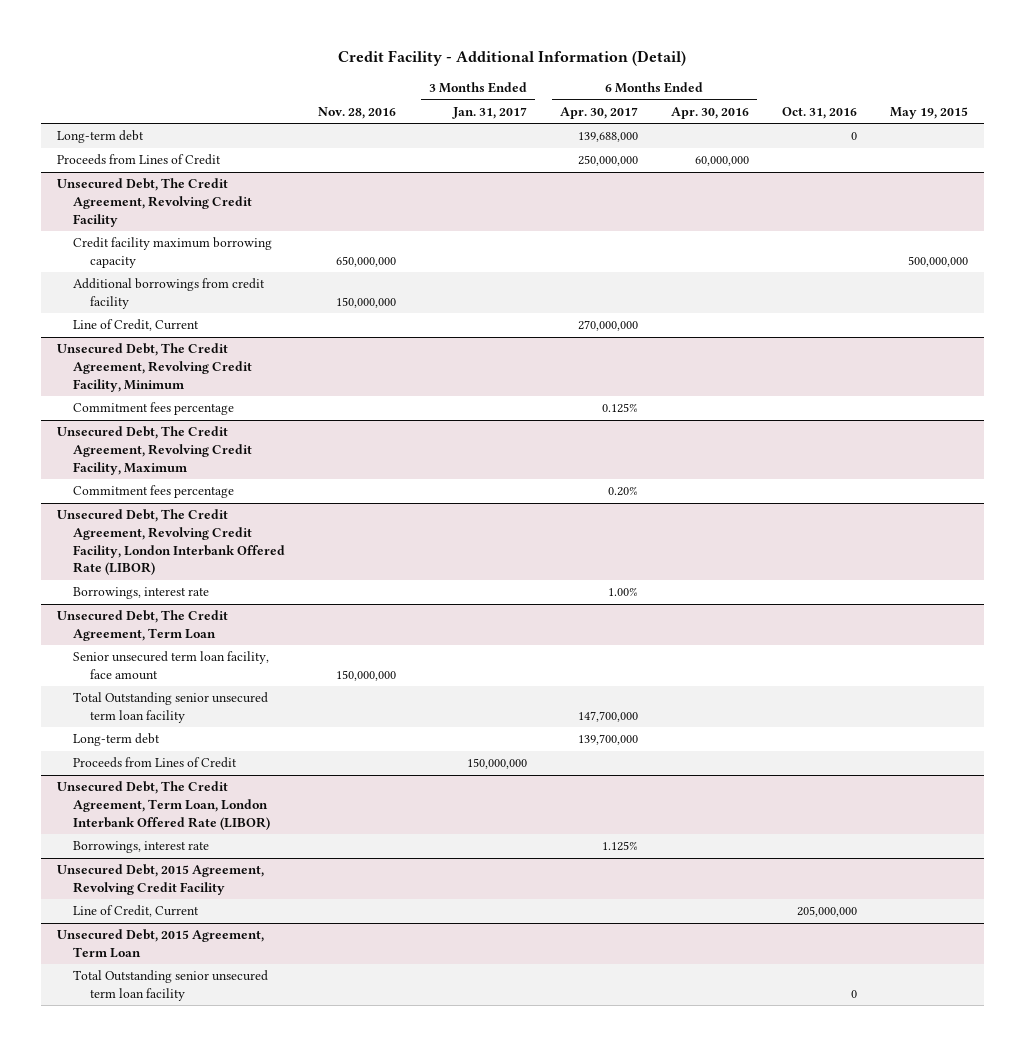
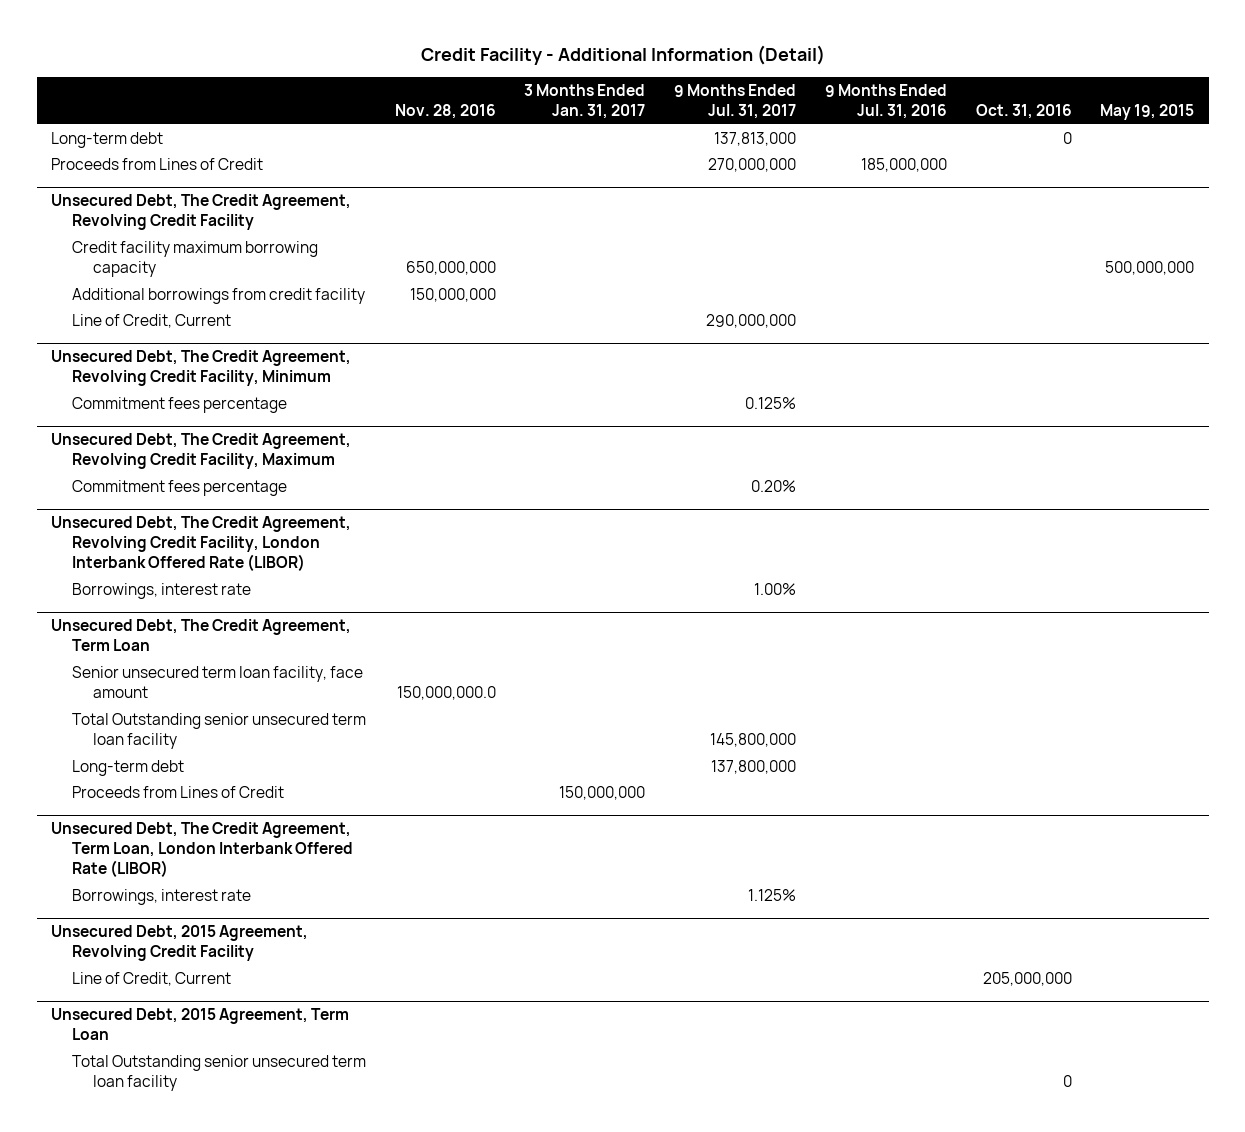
- | Nov. 28, 2016 | 3 Months Ended Jan. 31, 2017 | 6 Months Ended Apr. 30, 2017 | 6 Months Ended Apr. 30, 2016 | Oct. 31, 2016 | May 19, 2015
+ | Nov. 28, 2016 | 3 Months Ended Jan. 31, 2017 | 9 Months Ended Jul. 31, 2017 | 9 Months Ended Jul. 31, 2016 | Oct. 31, 2016 | May 19, 2015
@ Unsecured Debt, The Credit Agreement, Term Loan
- Senior unsecured term loan facility, face amount | 150,000,000 | | | | |
+ Senior unsecured term loan facility, face amount | 150,000,000.0 | | | | |

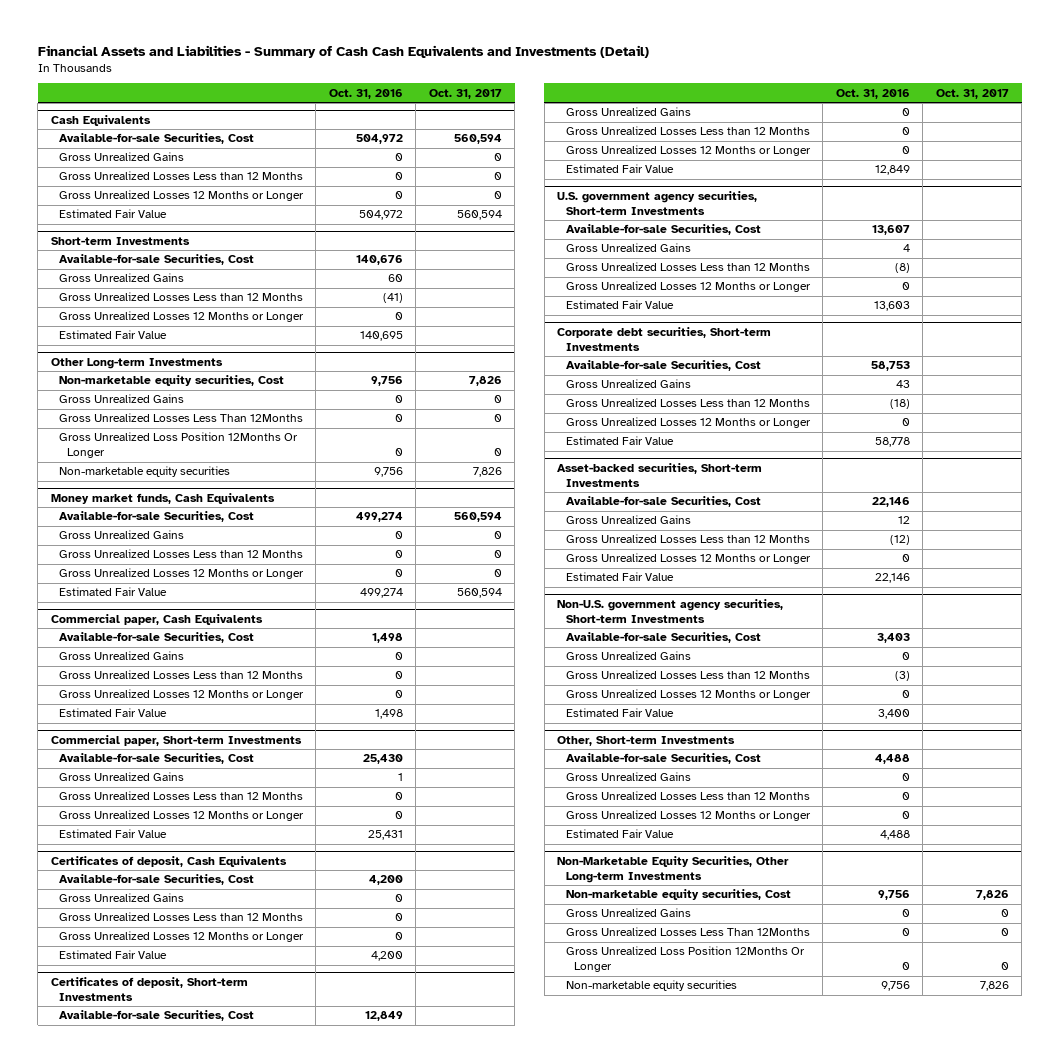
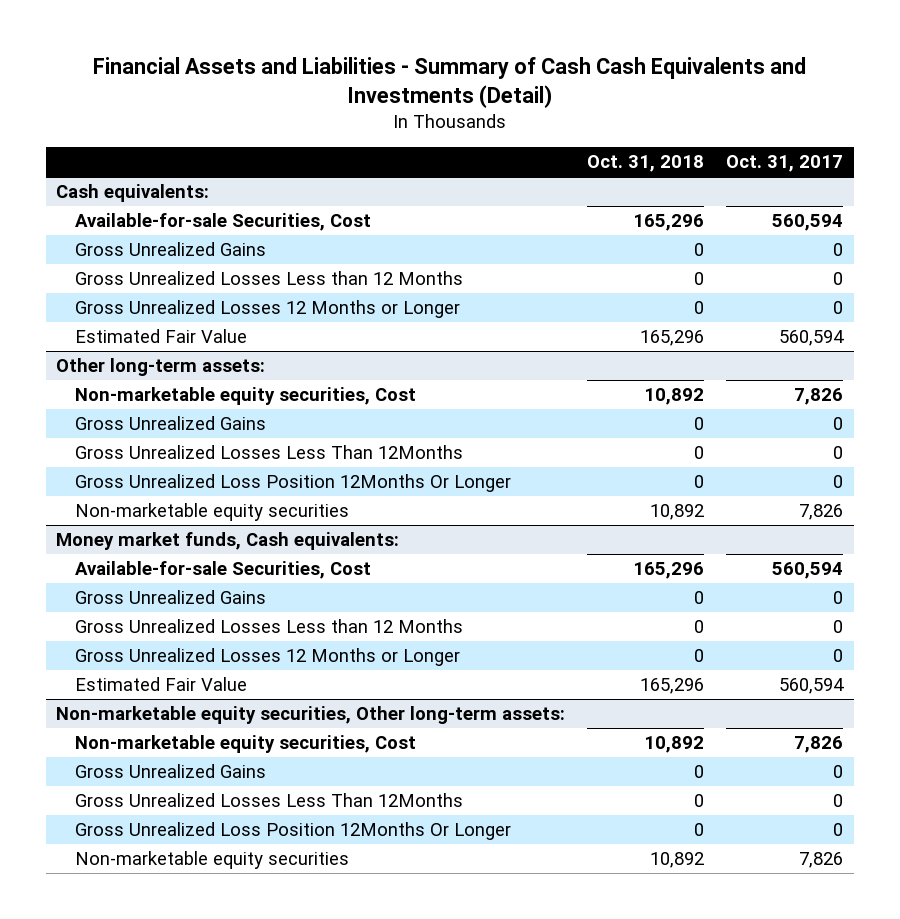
- | Oct. 31, 2016 | Oct. 31, 2017
+ | Oct. 31, 2018 | Oct. 31, 2017
- Cash Equivalents
+ Cash equivalents:
- Short-term Investments
- Available-for-sale Securities, Cost | 140,676 |
- Gross Unrealized Gains | 60 |
- Gross Unrealized Losses Less than 12 Months | (41) |
- Gross Unrealized Losses 12 Months or Longer | 0 |
- Estimated Fair Value | 140,695 |
- Other Long-term Investments
+ Other long-term assets:
- Money market funds, Cash Equivalents
+ Money market funds, Cash equivalents:
- Commercial paper, Cash Equivalents
- Available-for-sale Securities, Cost | 1,498 |
- Gross Unrealized Gains | 0 |
- Gross Unrealized Losses Less than 12 Months | 0 |
- Gross Unrealized Losses 12 Months or Longer | 0 |
- Estimated Fair Value | 1,498 |
- Commercial paper, Short-term Investments
- Available-for-sale Securities, Cost | 25,430 |
- Gross Unrealized Gains | 1 |
- Gross Unrealized Losses Less than 12 Months | 0 |
- Gross Unrealized Losses 12 Months or Longer | 0 |
- Estimated Fair Value | 25,431 |
- Certificates of deposit, Cash Equivalents
- Available-for-sale Securities, Cost | 4,200 |
- Gross Unrealized Gains | 0 |
- Gross Unrealized Losses Less than 12 Months | 0 |
- Gross Unrealized Losses 12 Months or Longer | 0 |
- Estimated Fair Value | 4,200 |
- Certificates of deposit, Short-term Investments
- Available-for-sale Securities, Cost | 12,849 |
- Gross Unrealized Gains | 0 |
- Gross Unrealized Losses Less than 12 Months | 0 |
- Gross Unrealized Losses 12 Months or Longer | 0 |
- Estimated Fair Value | 12,849 |
- U.S. government agency securities, Short-term Investments
- Available-for-sale Securities, Cost | 13,607 |
- Gross Unrealized Gains | 4 |
- Gross Unrealized Losses Less than 12 Months | (8) |
- Gross Unrealized Losses 12 Months or Longer | 0 |
- Estimated Fair Value | 13,603 |
- Corporate debt securities, Short-term Investments
- Available-for-sale Securities, Cost | 58,753 |
- Gross Unrealized Gains | 43 |
- Gross Unrealized Losses Less than 12 Months | (18) |
- Gross Unrealized Losses 12 Months or Longer | 0 |
- Estimated Fair Value | 58,778 |
- Asset-backed securities, Short-term Investments
- Available-for-sale Securities, Cost | 22,146 |
- Gross Unrealized Gains | 12 |
- Gross Unrealized Losses Less than 12 Months | (12) |
- Gross Unrealized Losses 12 Months or Longer | 0 |
- Estimated Fair Value | 22,146 |
- Non-U.S. government agency securities, Short-term Investments
- Available-for-sale Securities, Cost | 3,403 |
- Gross Unrealized Gains | 0 |
- Gross Unrealized Losses Less than 12 Months | (3) |
- Gross Unrealized Losses 12 Months or Longer | 0 |
- Estimated Fair Value | 3,400 |
- Other, Short-term Investments
- Available-for-sale Securities, Cost | 4,488 |
- Gross Unrealized Gains | 0 |
- Gross Unrealized Losses Less than 12 Months | 0 |
- Gross Unrealized Losses 12 Months or Longer | 0 |
- Estimated Fair Value | 4,488 |
- Non-Marketable Equity Securities, Other Long-term Investments
+ Non-marketable equity securities, Other long-term assets:

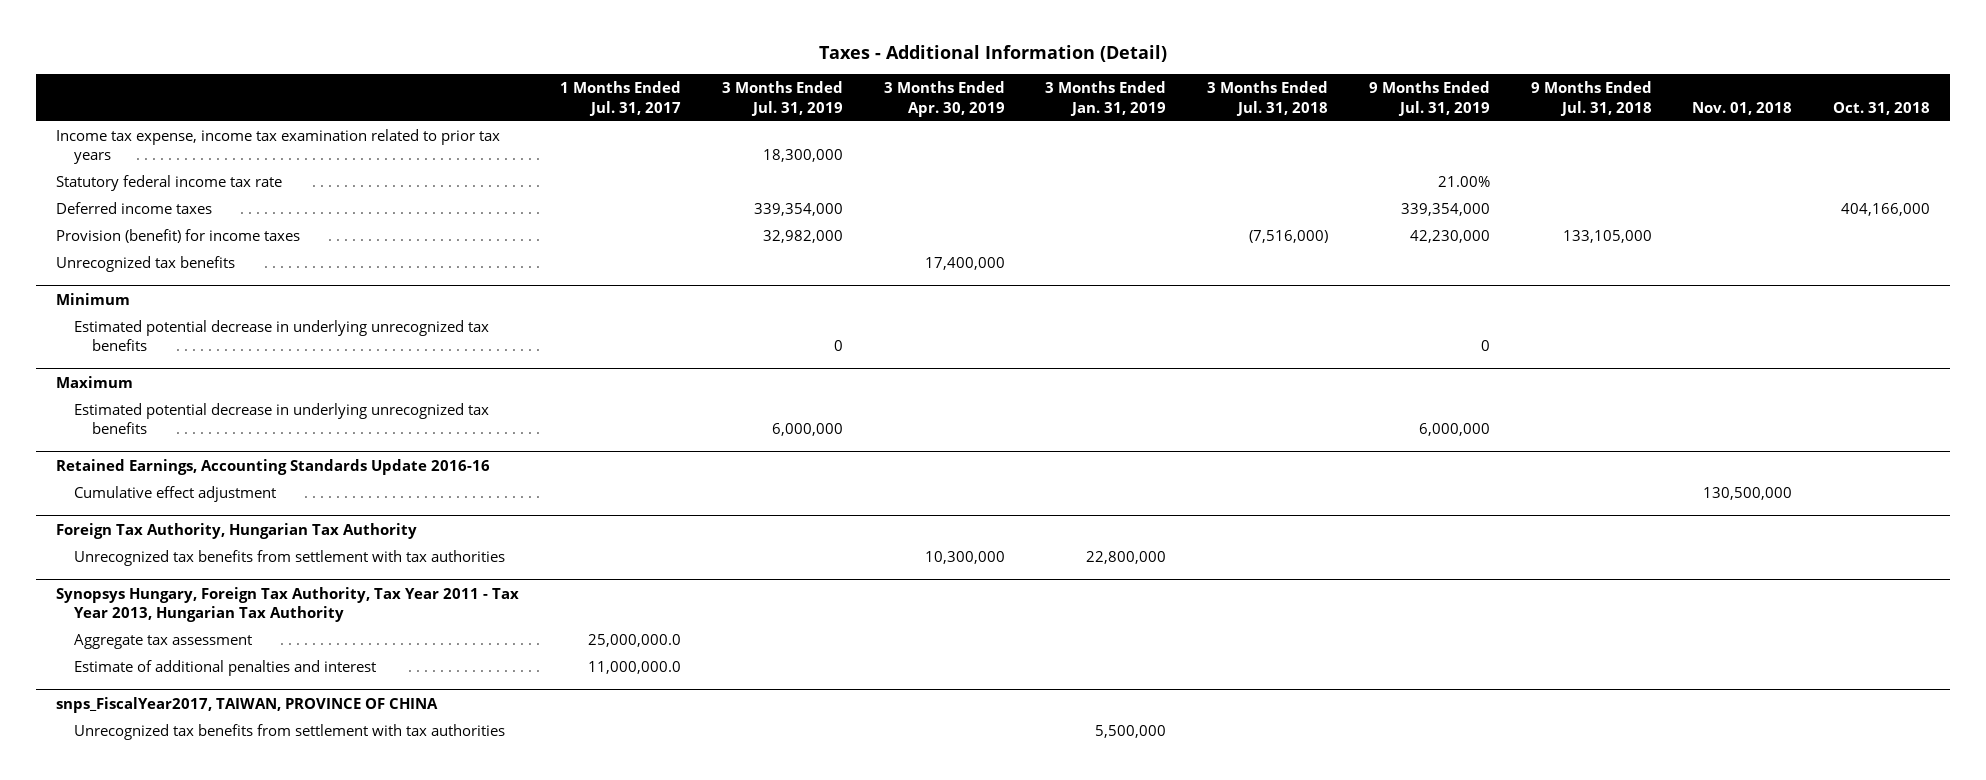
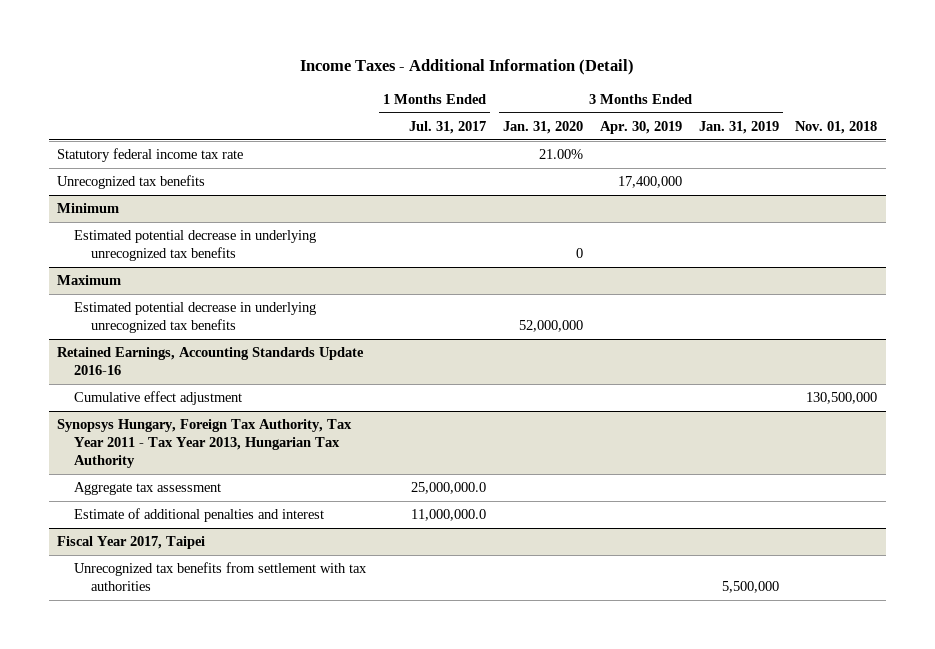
- Taxes - Additional Information (Detail)
+ Income Taxes - Additional Information (Detail)
- | 1 Months Ended Jul. 31, 2017 | 3 Months Ended Jul. 31, 2019 | 3 Months Ended Apr. 30, 2019 | 3 Months Ended Jan. 31, 2019 | 3 Months Ended Jul. 31, 2018 | 9 Months Ended Jul. 31, 2019 | 9 Months Ended Jul. 31, 2018 | Nov. 01, 2018 | Oct. 31, 2018
+ | 1 Months Ended Jul. 31, 2017 | 3 Months Ended Jan. 31, 2020 | 3 Months Ended Apr. 30, 2019 | 3 Months Ended Jan. 31, 2019 | Nov. 01, 2018
- Income tax expense, income tax examination related to prior tax years | | 18,300,000 | | | | | | |
- Deferred income taxes | | 339,354,000 | | | | 339,354,000 | | | 404,166,000
- Provision (benefit) for income taxes | | 32,982,000 | | | (7,516,000) | 42,230,000 | 133,105,000 | |
- Foreign Tax Authority, Hungarian Tax Authority
- Unrecognized tax benefits from settlement with tax authorities | | | 10,300,000 | 22,800,000 | | | | |
- snps_FiscalYear2017, TAIWAN, PROVINCE OF CHINA
+ Fiscal Year 2017, Taipei

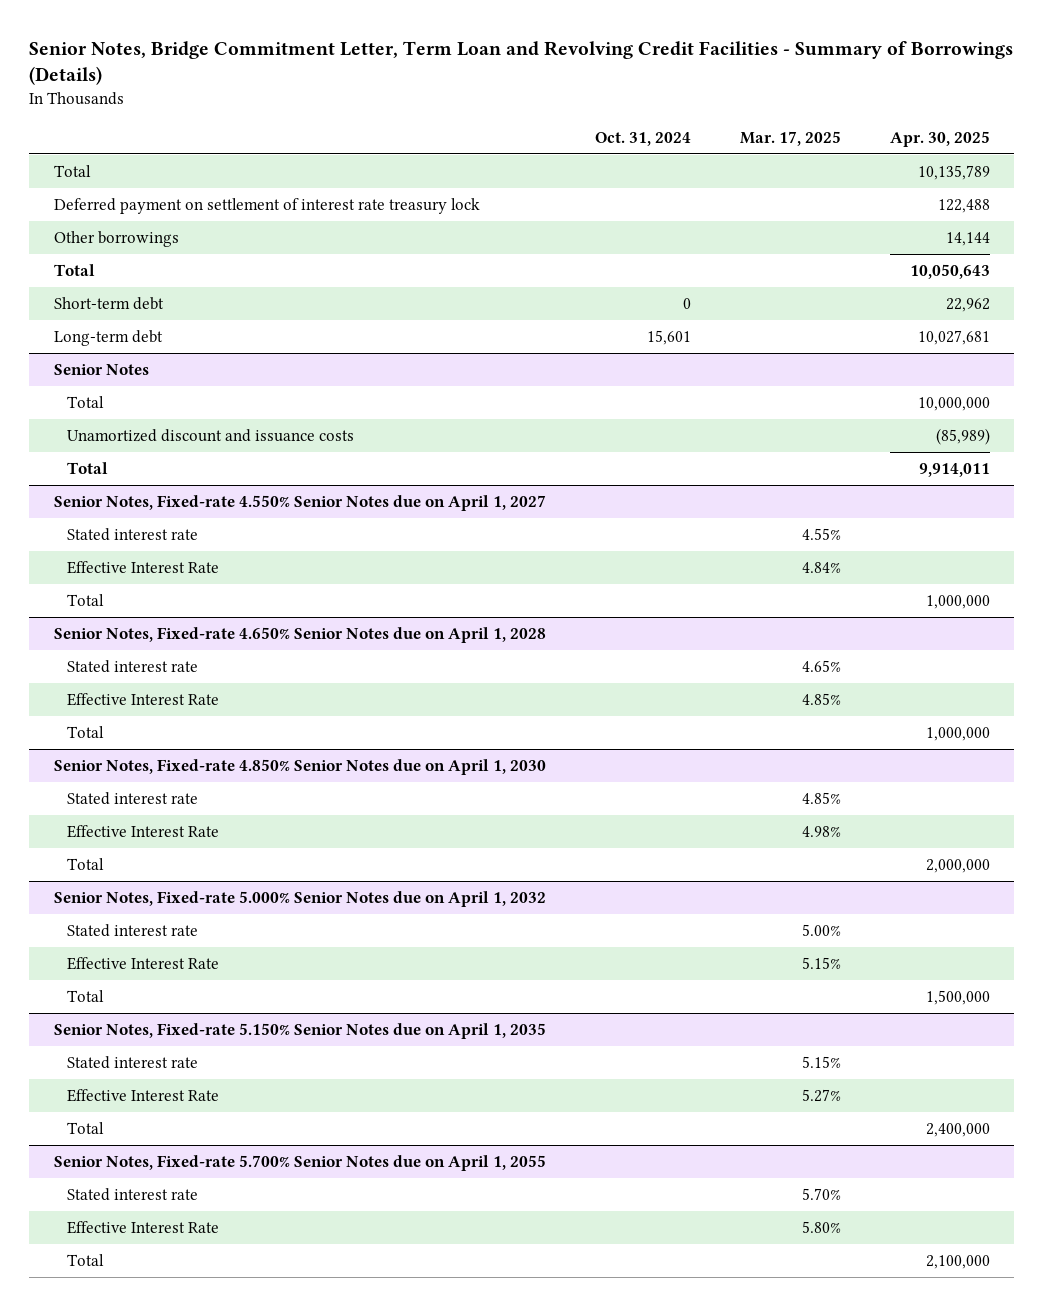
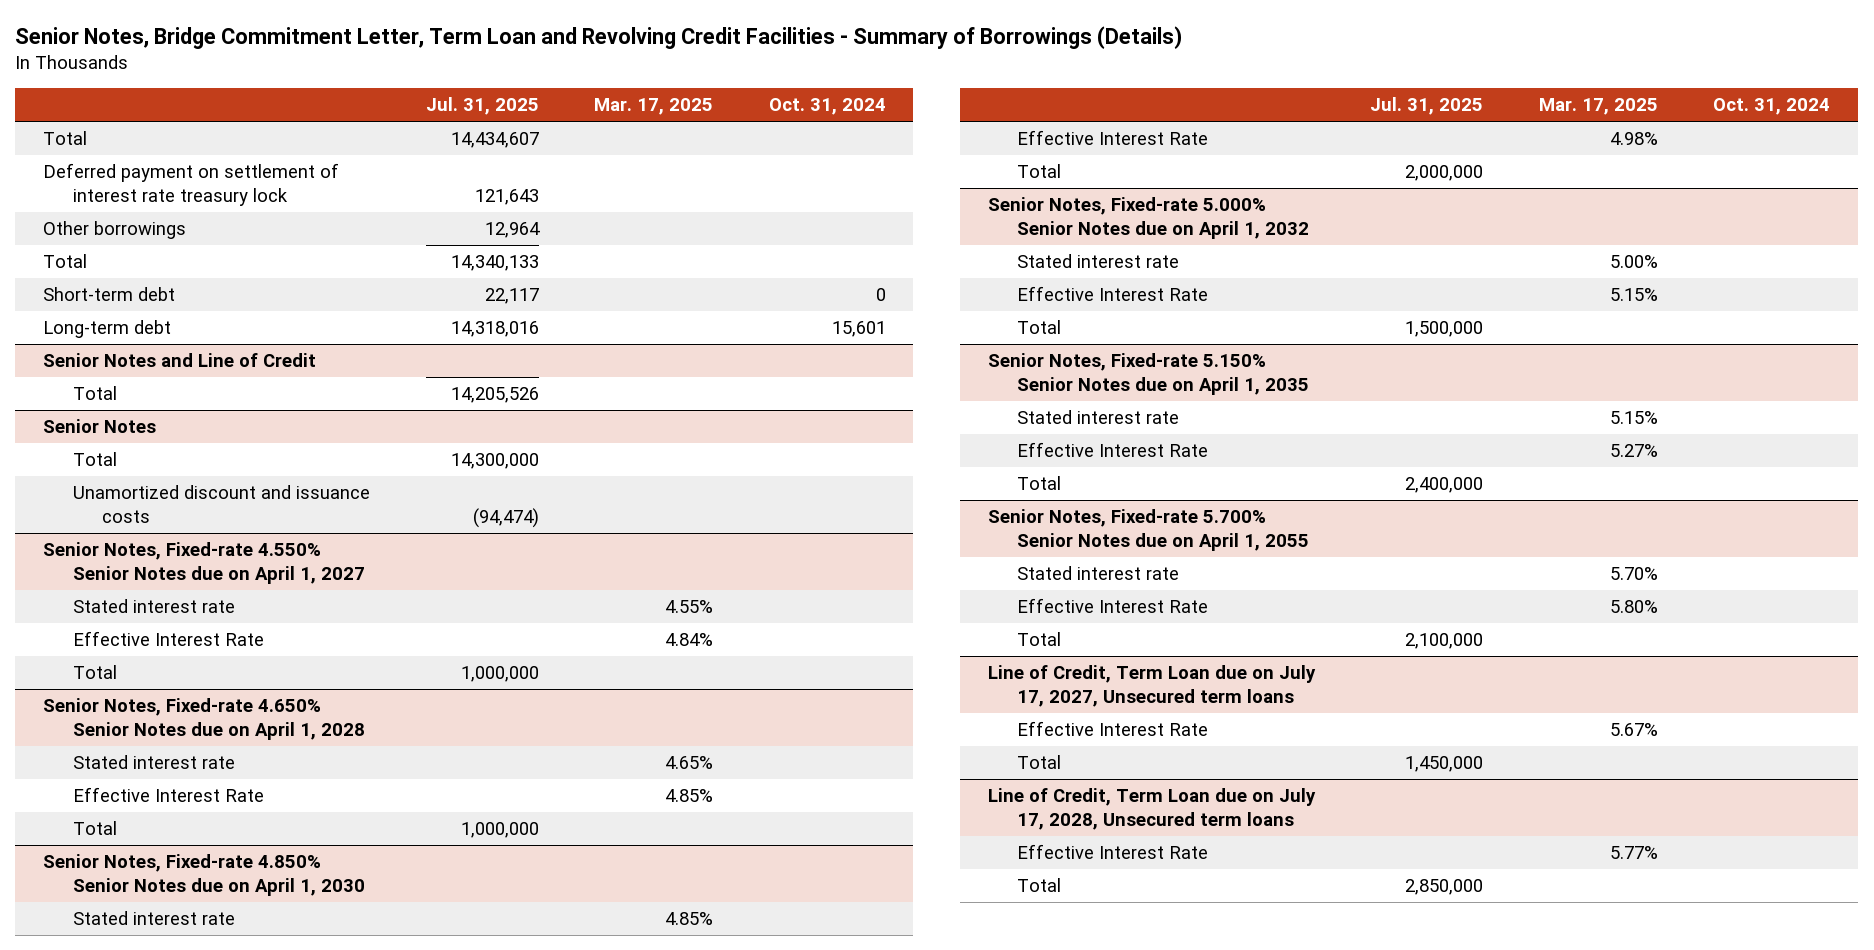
- | Oct. 31, 2024 | Mar. 17, 2025 | Apr. 30, 2025
+ | Jul. 31, 2025 | Mar. 17, 2025 | Oct. 31, 2024
+ Senior Notes and Line of Credit
+ Total | 14,205,526 | |
@ Senior Notes
- Total | | | 9,914,011
+ Line of Credit, Term Loan due on July 17, 2027, Unsecured term loans
+ Effective Interest Rate | | 5.67% |
+ Total | 1,450,000 | |
+ Line of Credit, Term Loan due on July 17, 2028, Unsecured term loans
+ Effective Interest Rate | | 5.77% |
+ Total | 2,850,000 | |

